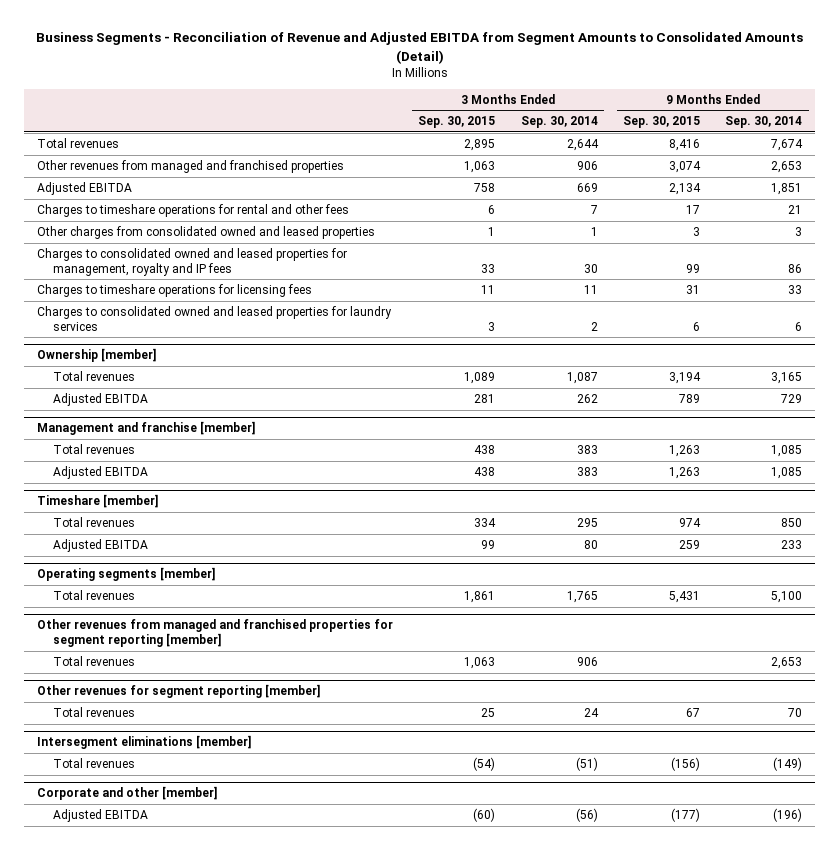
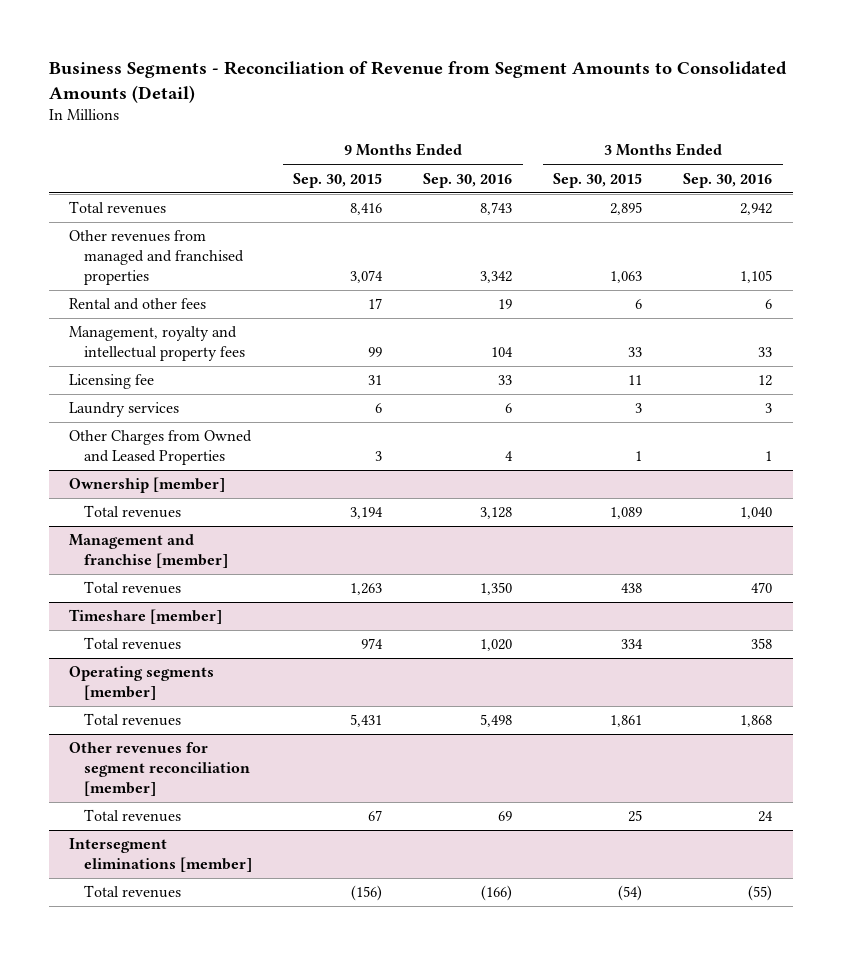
- Business Segments - Reconciliation of Revenue and Adjusted EBITDA from Segment Amounts to Consolidated Amounts (Detail)
+ Business Segments - Reconciliation of Revenue from Segment Amounts to Consolidated Amounts (Detail)
- | 3 Months Ended Sep. 30, 2015 | 3 Months Ended Sep. 30, 2014 | 9 Months Ended Sep. 30, 2015 | 9 Months Ended Sep. 30, 2014
+ | 9 Months Ended Sep. 30, 2015 | 9 Months Ended Sep. 30, 2016 | 3 Months Ended Sep. 30, 2015 | 3 Months Ended Sep. 30, 2016
- Adjusted EBITDA | 758 | 669 | 2,134 | 1,851
- Charges to timeshare operations for rental and other fees | 6 | 7 | 17 | 21
- Other charges from consolidated owned and leased properties | 1 | 1 | 3 | 3
- Charges to consolidated owned and leased properties for management, royalty and IP fees | 33 | 30 | 99 | 86
- Charges to timeshare operations for licensing fees | 11 | 11 | 31 | 33
- Charges to consolidated owned and leased properties for laundry services | 3 | 2 | 6 | 6
+ Rental and other fees | 17 | 19 | 6 | 6
+ Management, royalty and intellectual property fees | 99 | 104 | 33 | 33
+ Licensing fee | 31 | 33 | 11 | 12
+ Laundry services | 6 | 6 | 3 | 3
+ Other Charges from Owned and Leased Properties | 3 | 4 | 1 | 1
@ Ownership [member]
- Adjusted EBITDA | 281 | 262 | 789 | 729
@ Management and franchise [member]
- Adjusted EBITDA | 438 | 383 | 1,263 | 1,085
@ Timeshare [member]
- Adjusted EBITDA | 99 | 80 | 259 | 233
- Other revenues from managed and franchised properties for segment reporting [member]
- Total revenues | 1,063 | 906 | | 2,653
- Other revenues for segment reporting [member]
+ Other revenues for segment reconciliation [member]
- Corporate and other [member]
- Adjusted EBITDA | (60) | (56) | (177) | (196)

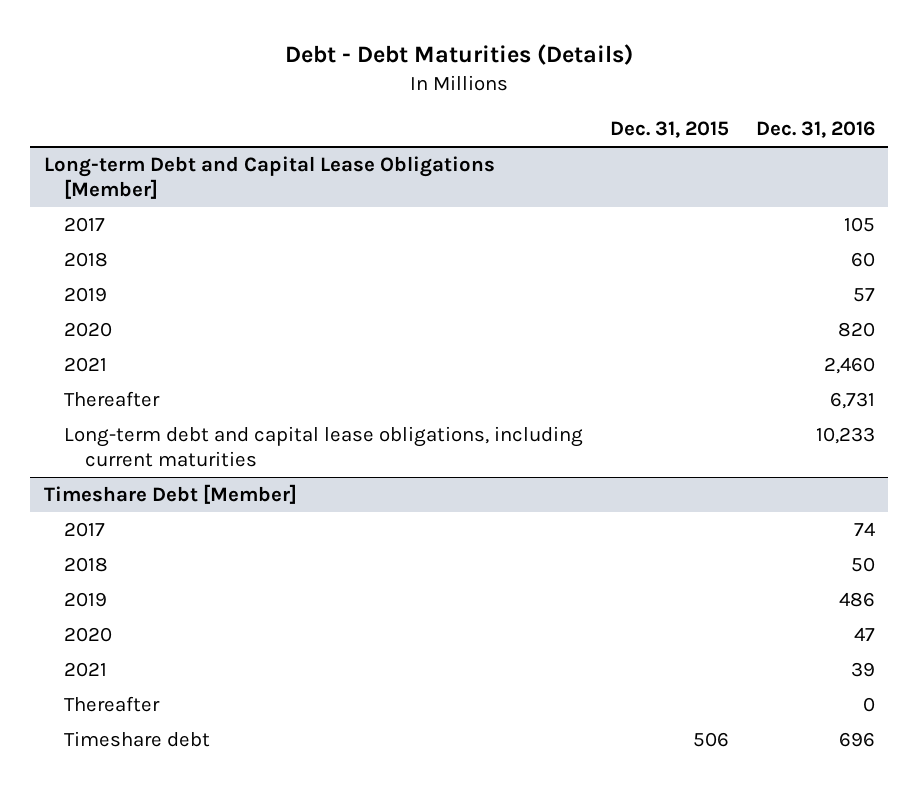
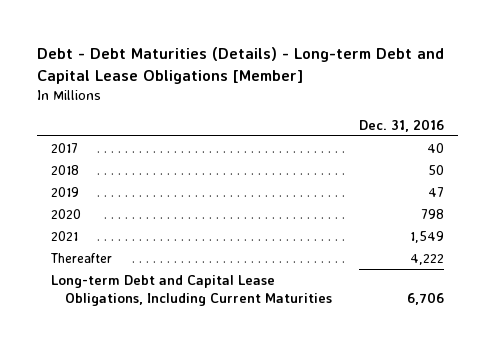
- Debt - Debt Maturities (Details)
+ Debt - Debt Maturities (Details) - Long-term Debt and Capital Lease Obligations [Member]
- | Dec. 31, 2015 | Dec. 31, 2016
+ | Dec. 31, 2016
- Long-term Debt and Capital Lease Obligations [Member]
- 2017 | | 105
- 2018 | | 60
- 2019 | | 57
- 2020 | | 820
- 2021 | | 2,460
- Thereafter | | 6,731
- Long-term debt and capital lease obligations, including current maturities | | 10,233
- Timeshare Debt [Member]
- 2017 | | 74
+ 2017 | 40
- 2019 | | 486
- 2020 | | 47
- 2021 | | 39
- Thereafter | | 0
- Timeshare debt | 506 | 696
+ 2019 | 47
+ 2020 | 798
+ 2021 | 1,549
+ Thereafter | 4,222
+ Long-term Debt and Capital Lease Obligations, Including Current Maturities | 6,706

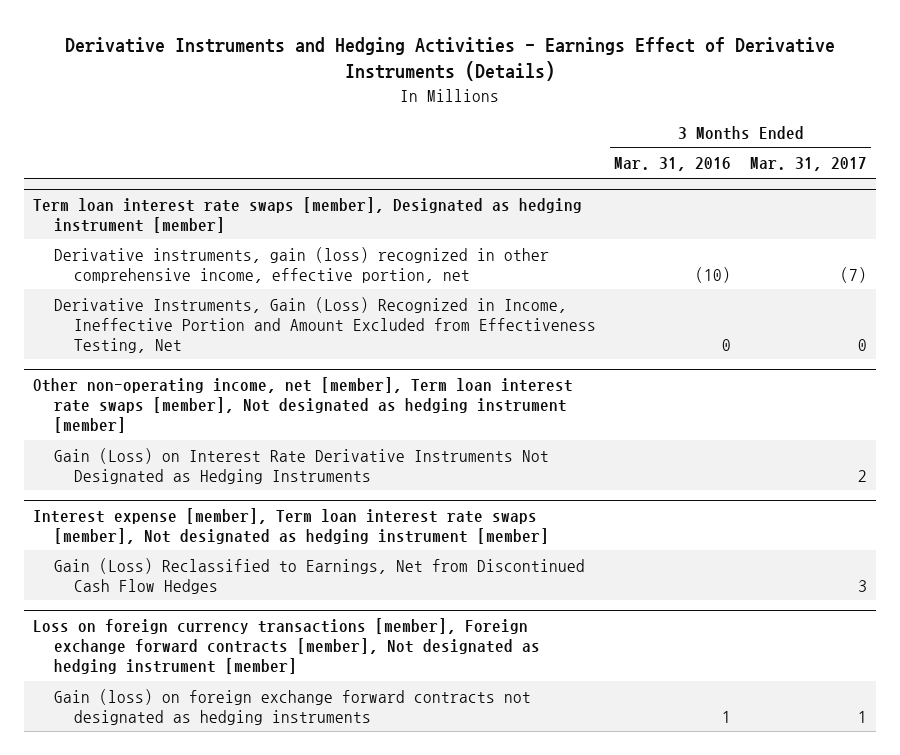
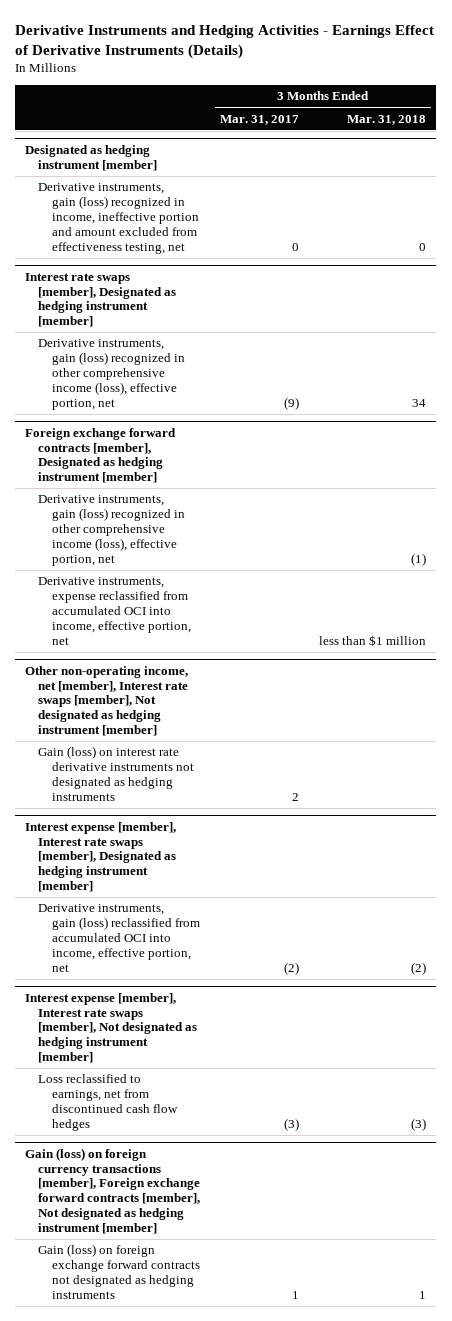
- | 3 Months Ended Mar. 31, 2016 | 3 Months Ended Mar. 31, 2017
+ | 3 Months Ended Mar. 31, 2017 | 3 Months Ended Mar. 31, 2018
- Term loan interest rate swaps [member], Designated as hedging instrument [member]
- Derivative instruments, gain (loss) recognized in other comprehensive income, effective portion, net | (10) | (7)
- Derivative Instruments, Gain (Loss) Recognized in Income, Ineffective Portion and Amount Excluded from Effectiveness Testing, Net | 0 | 0
- Other non-operating income, net [member], Term loan interest rate swaps [member], Not designated as hedging instrument [member]
- Gain (Loss) on Interest Rate Derivative Instruments Not Designated as Hedging Instruments | | 2
- Interest expense [member], Term loan interest rate swaps [member], Not designated as hedging instrument [member]
- Gain (Loss) Reclassified to Earnings, Net from Discontinued Cash Flow Hedges | | 3
- Loss on foreign currency transactions [member], Foreign exchange forward contracts [member], Not designated as hedging instrument [member]
+ Designated as hedging instrument [member]
+ Derivative instruments, gain (loss) recognized in income, ineffective portion and amount excluded from effectiveness testing, net | 0 | 0
+ Interest rate swaps [member], Designated as hedging instrument [member]
+ Derivative instruments, gain (loss) recognized in other comprehensive income (loss), effective portion, net | (9) | 34
+ Foreign exchange forward contracts [member], Designated as hedging instrument [member]
+ Derivative instruments, gain (loss) recognized in other comprehensive income (loss), effective portion, net | | (1)
+ Derivative instruments, expense reclassified from accumulated OCI into income, effective portion, net | | less than $1 million
+ Other non-operating income, net [member], Interest rate swaps [member], Not designated as hedging instrument [member]
+ Gain (loss) on interest rate derivative instruments not designated as hedging instruments | 2 |
+ Interest expense [member], Interest rate swaps [member], Designated as hedging instrument [member]
+ Derivative instruments, gain (loss) reclassified from accumulated OCI into income, effective portion, net | (2) | (2)
+ Interest expense [member], Interest rate swaps [member], Not designated as hedging instrument [member]
+ Loss reclassified to earnings, net from discontinued cash flow hedges | (3) | (3)
+ Gain (loss) on foreign currency transactions [member], Foreign exchange forward contracts [member], Not designated as hedging instrument [member]

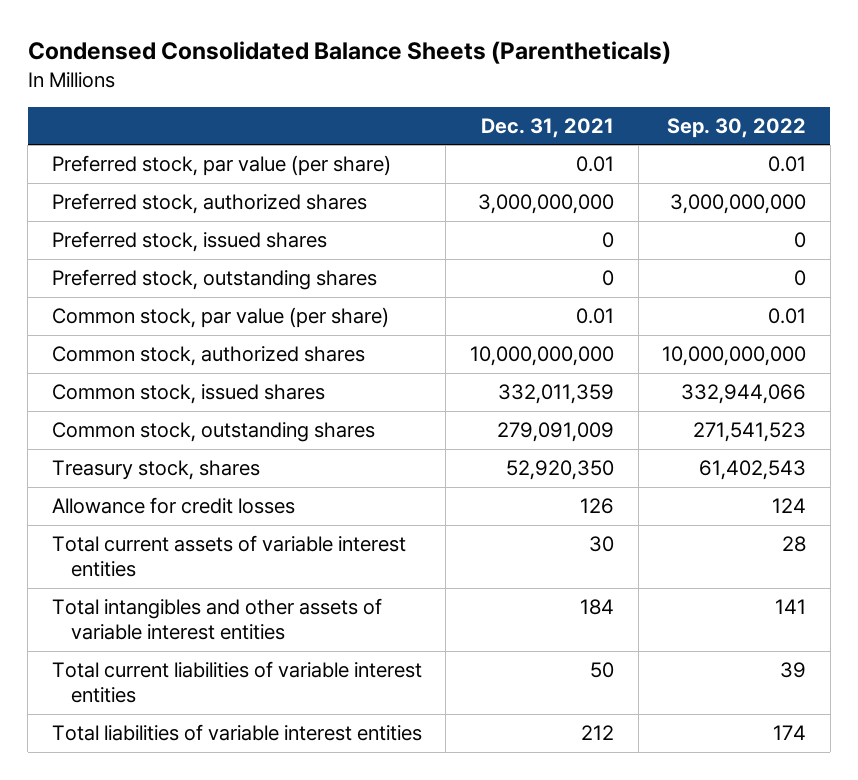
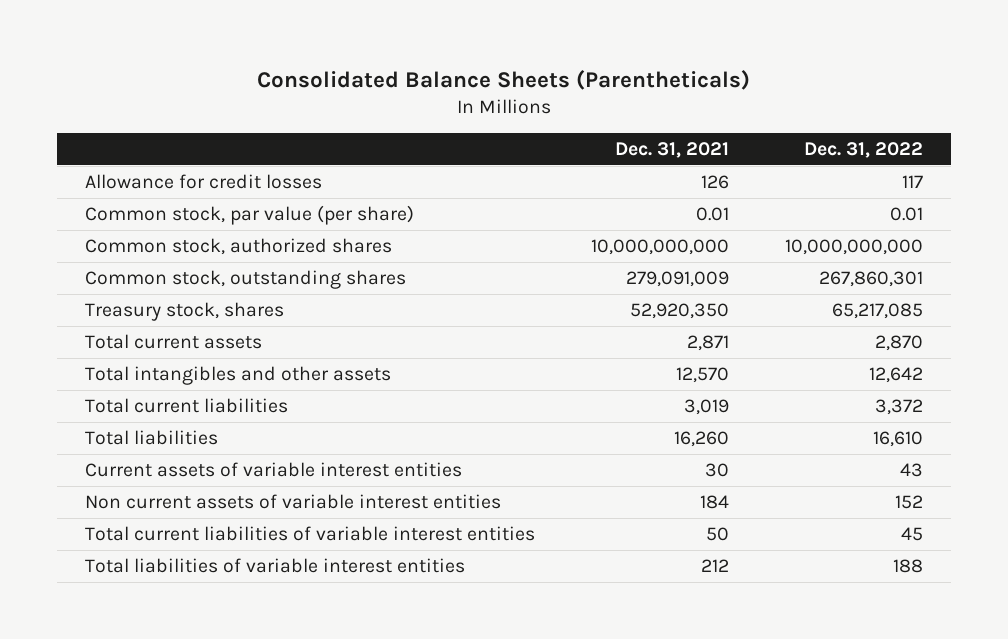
- Condensed Consolidated Balance Sheets (Parentheticals)
+ Consolidated Balance Sheets (Parentheticals)
- | Dec. 31, 2021 | Sep. 30, 2022
+ | Dec. 31, 2021 | Dec. 31, 2022
- Preferred stock, par value (per share) | 0.01 | 0.01
- Preferred stock, authorized shares | 3,000,000,000 | 3,000,000,000
- Preferred stock, issued shares | 0 | 0
- Preferred stock, outstanding shares | 0 | 0
moved up: Allowance for credit losses | 126 | 117
- Common stock, issued shares | 332,011,359 | 332,944,066
- Total current assets of variable interest entities | 30 | 28
- Total intangibles and other assets of variable interest entities | 184 | 141
+ Total current assets | 2,871 | 2,870
+ Total intangibles and other assets | 12,570 | 12,642
+ Total current liabilities | 3,019 | 3,372
+ Total liabilities | 16,260 | 16,610
+ Current assets of variable interest entities | 30 | 43
+ Non current assets of variable interest entities | 184 | 152

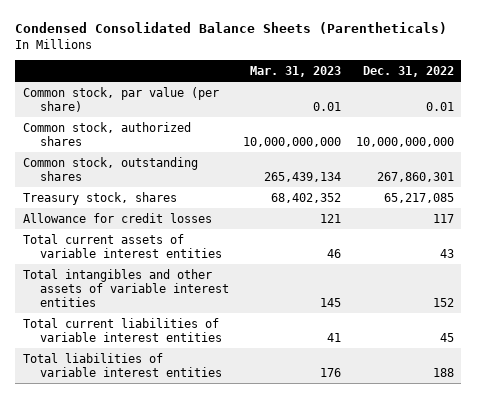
- Consolidated Balance Sheets (Parentheticals)
+ Condensed Consolidated Balance Sheets (Parentheticals)
- | Dec. 31, 2021 | Dec. 31, 2022
+ | Mar. 31, 2023 | Dec. 31, 2022
- Total current assets | 2,871 | 2,870
- Total intangibles and other assets | 12,570 | 12,642
- Total current liabilities | 3,019 | 3,372
- Total liabilities | 16,260 | 16,610
- Current assets of variable interest entities | 30 | 43
- Non current assets of variable interest entities | 184 | 152
moved down: Allowance for credit losses | 121 | 117
+ Total current assets of variable interest entities | 46 | 43
+ Total intangibles and other assets of variable interest entities | 145 | 152

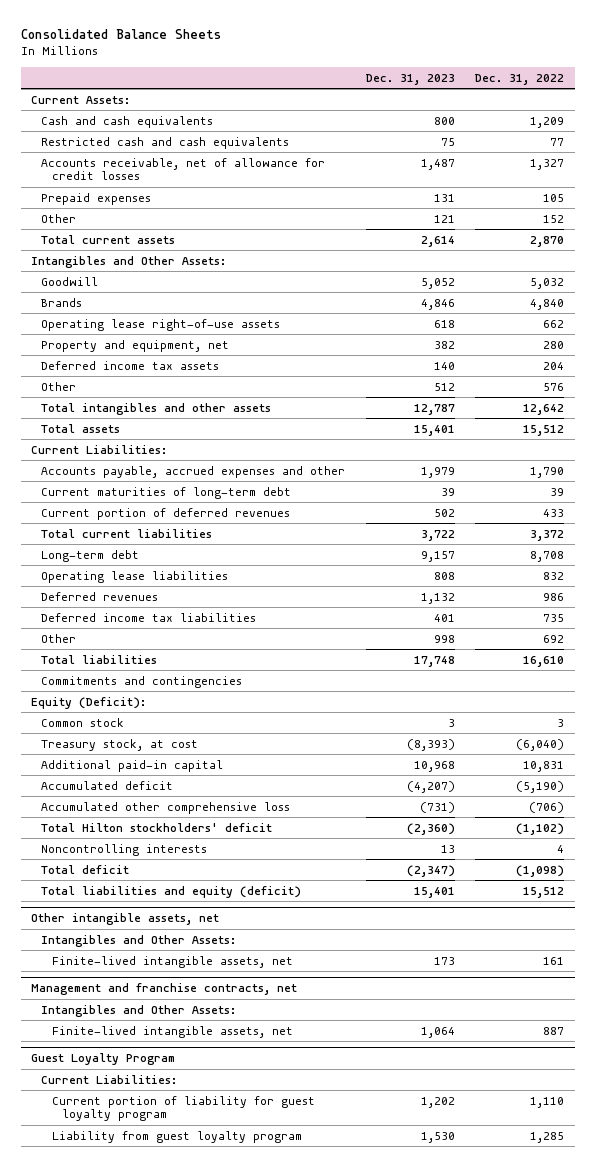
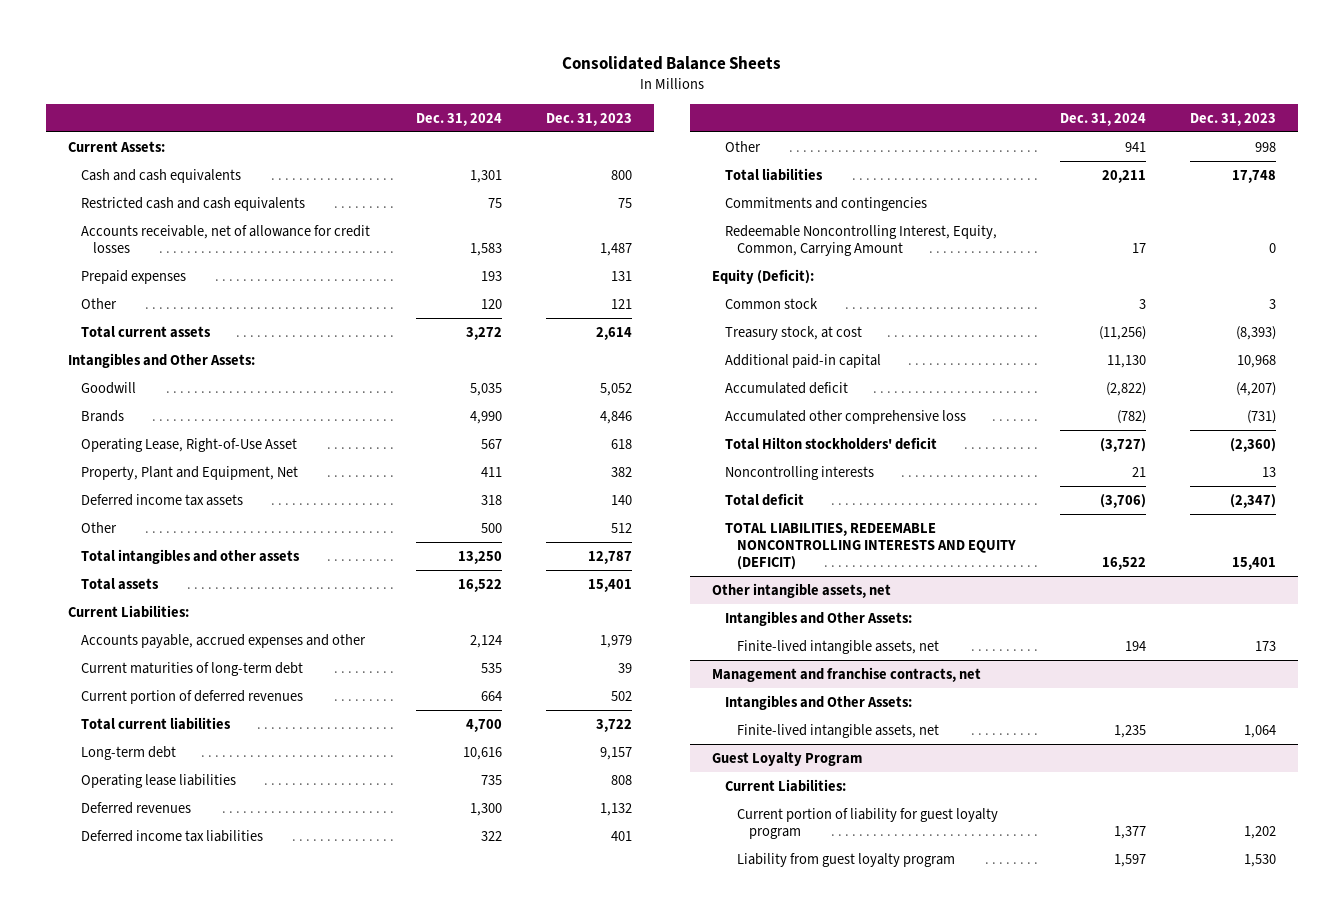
- | Dec. 31, 2023 | Dec. 31, 2022
+ | Dec. 31, 2024 | Dec. 31, 2023
- Operating lease right-of-use assets | 618 | 662
- Property and equipment, net | 382 | 280
+ Operating Lease, Right-of-Use Asset | 567 | 618
+ Property, Plant and Equipment, Net | 411 | 382
+ Redeemable Noncontrolling Interest, Equity, Common, Carrying Amount | 17 | 0
- Total liabilities and equity (deficit) | 15,401 | 15,512
+ TOTAL LIABILITIES, REDEEMABLE NONCONTROLLING INTERESTS AND EQUITY (DEFICIT) | 16,522 | 15,401

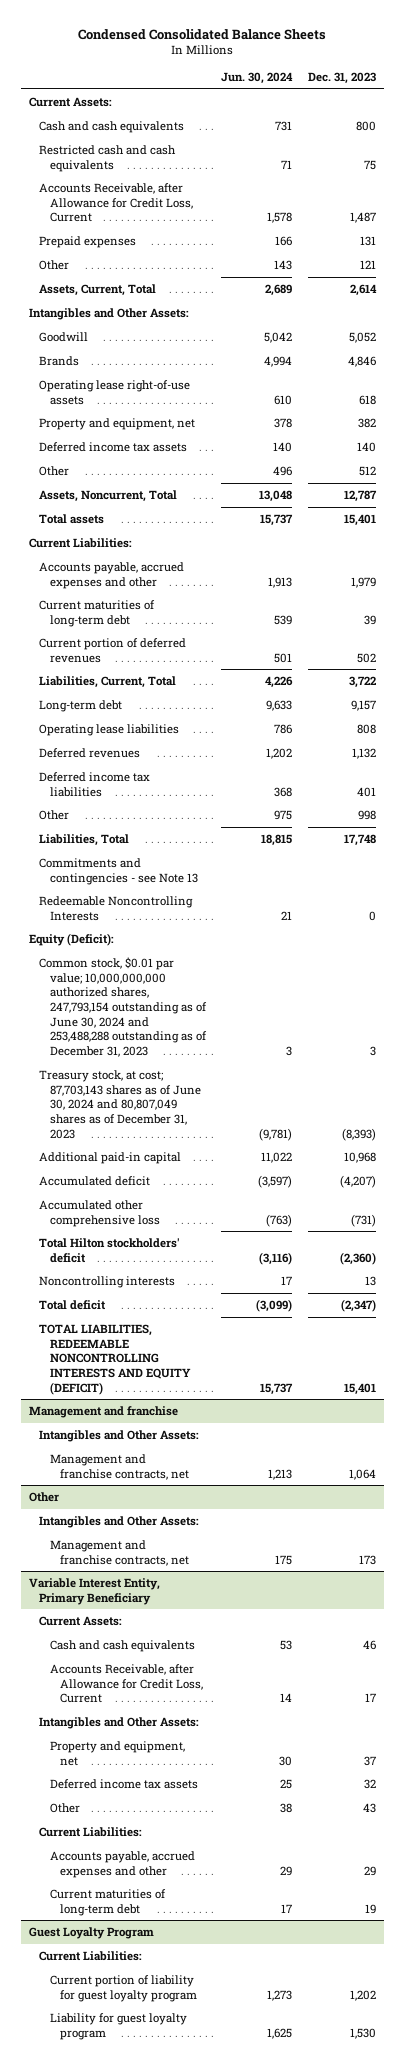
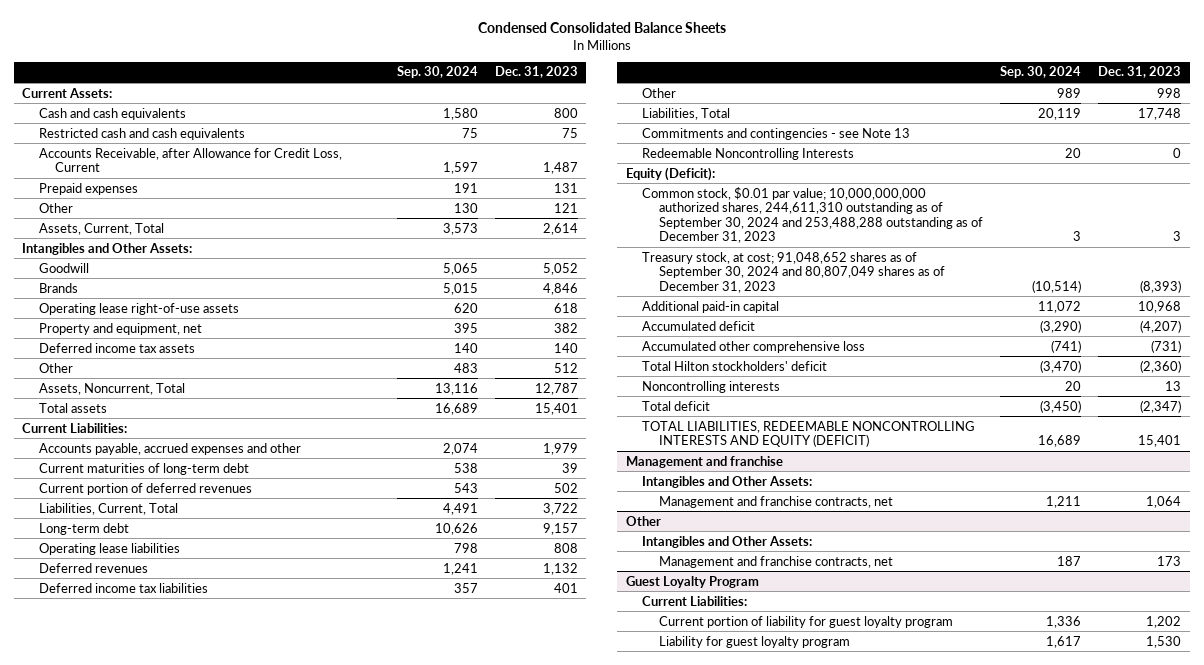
- | Jun. 30, 2024 | Dec. 31, 2023
+ | Sep. 30, 2024 | Dec. 31, 2023
- Common stock, $0.01 par value; 10,000,000,000 authorized shares, 247,793,154 outstanding as of June 30, 2024 and 253,488,288 outstanding as of December 31, 2023 | 3 | 3
- Treasury stock, at cost; 87,703,143 shares as of June 30, 2024 and 80,807,049 shares as of December 31, 2023 | (9,781) | (8,393)
+ Common stock, $0.01 par value; 10,000,000,000 authorized shares, 244,611,310 outstanding as of September 30, 2024 and 253,488,288 outstanding as of December 31, 2023 | 3 | 3
+ Treasury stock, at cost; 91,048,652 shares as of September 30, 2024 and 80,807,049 shares as of December 31, 2023 | (10,514) | (8,393)
- Variable Interest Entity, Primary Beneficiary
- Current Assets:
- Cash and cash equivalents | 53 | 46
- Accounts Receivable, after Allowance for Credit Loss, Current | 14 | 17
- Intangibles and Other Assets:
- Property and equipment, net | 30 | 37
- Deferred income tax assets | 25 | 32
- Other | 38 | 43
- Current Liabilities:
- Accounts payable, accrued expenses and other | 29 | 29
- Current maturities of long-term debt | 17 | 19

